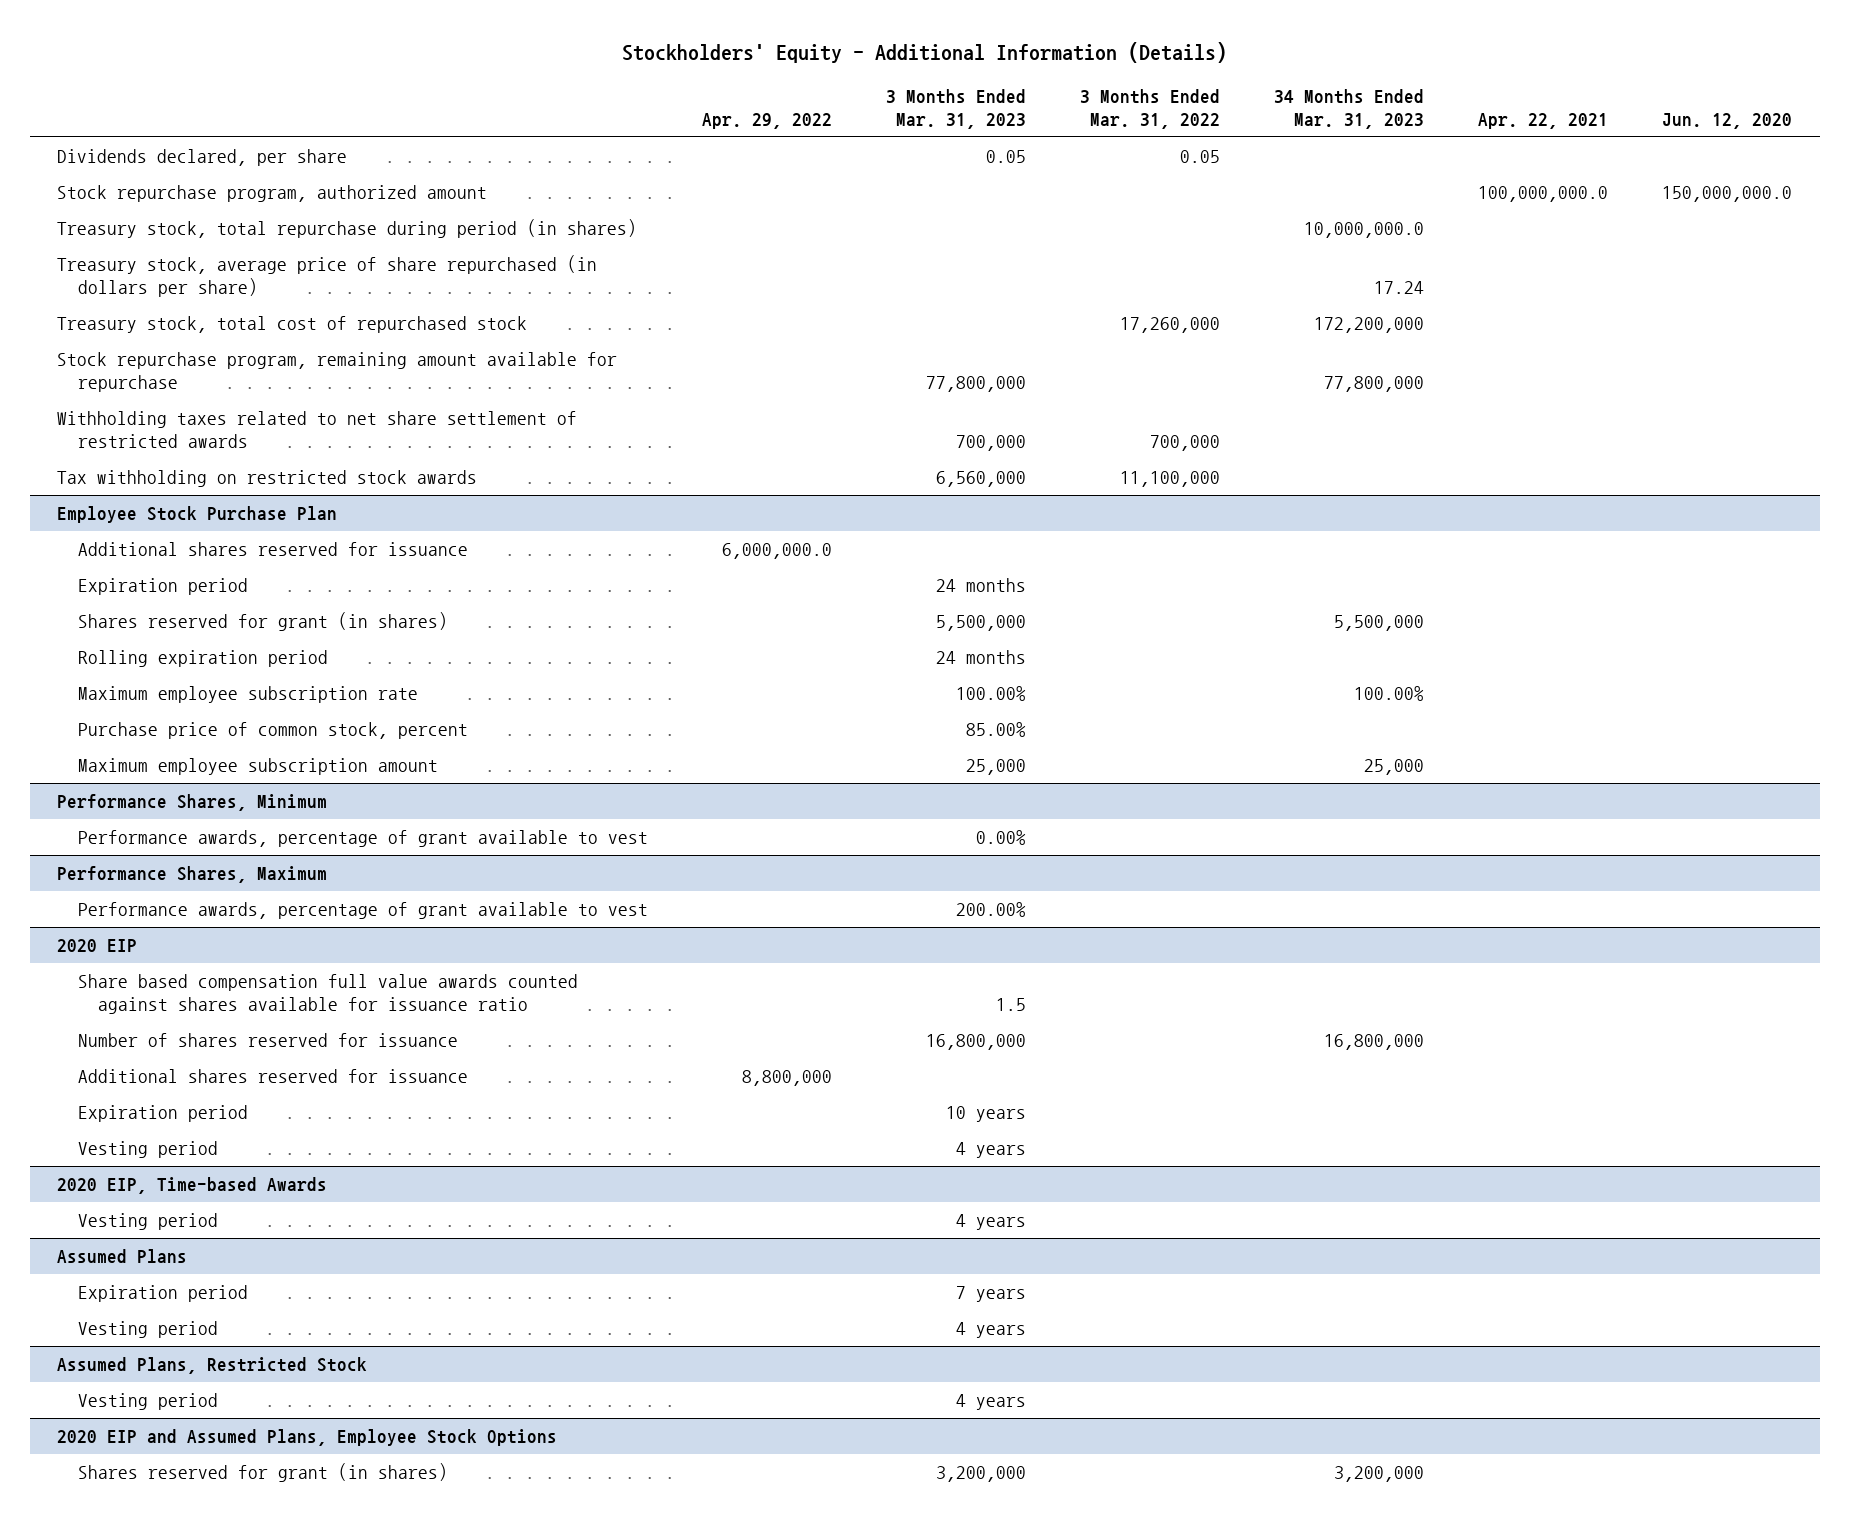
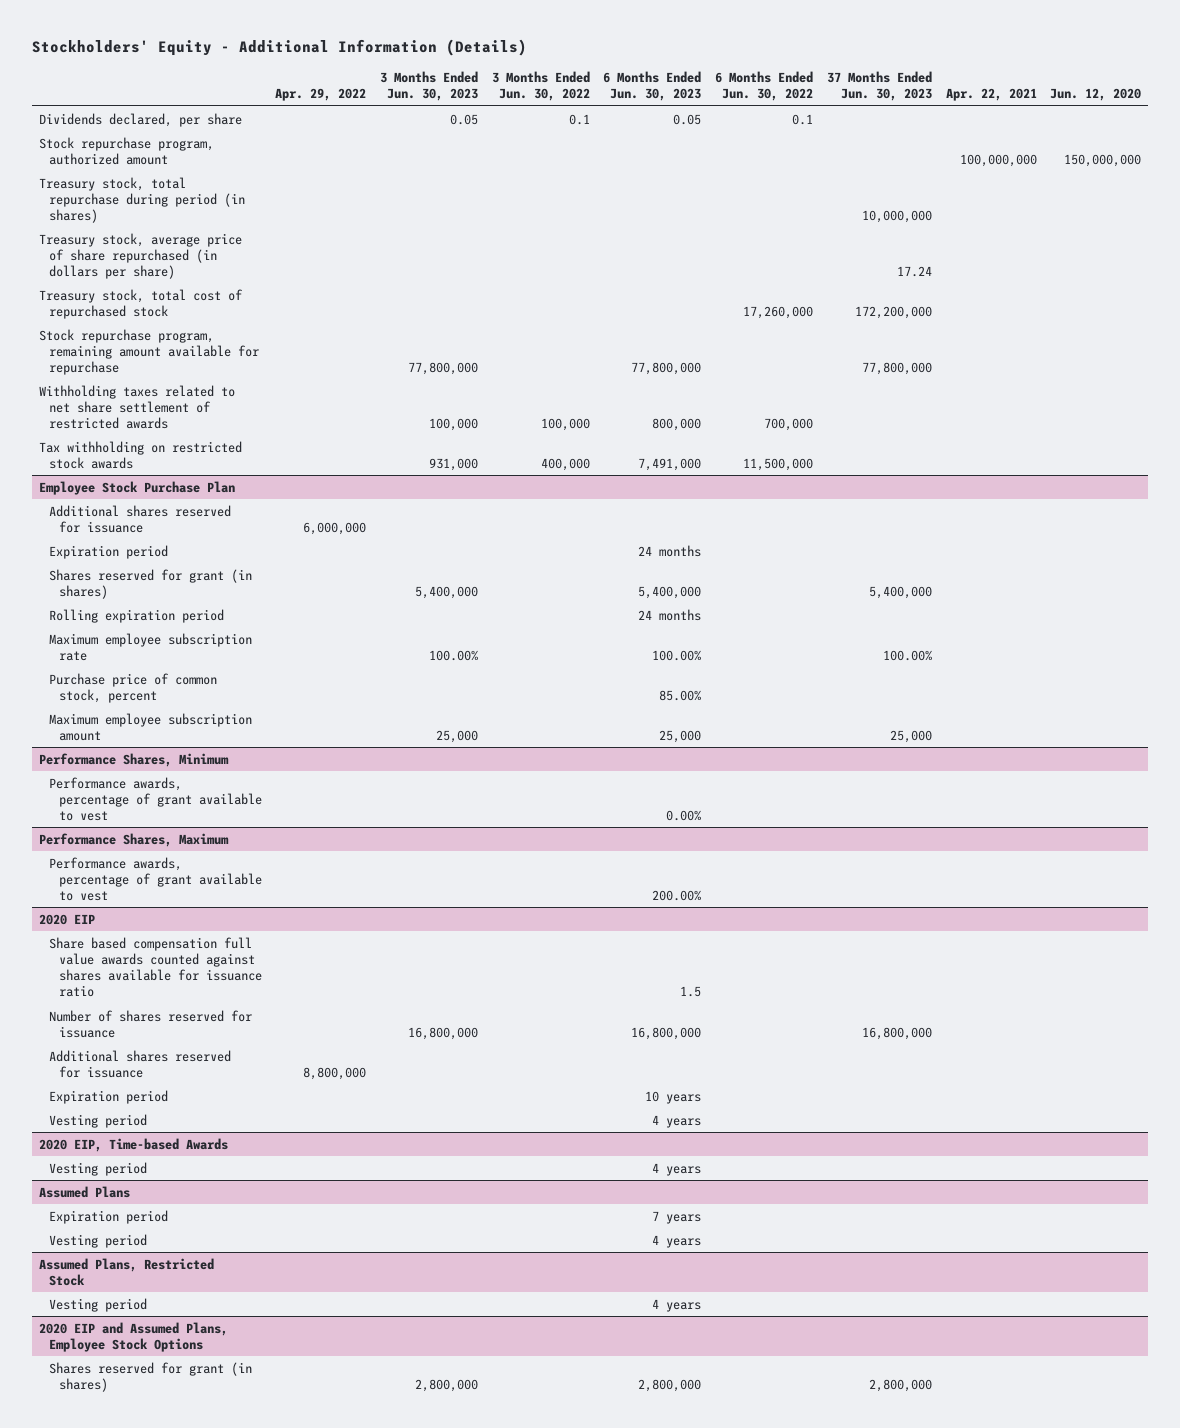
- | Apr. 29, 2022 | 3 Months Ended Mar. 31, 2023 | 3 Months Ended Mar. 31, 2022 | 34 Months Ended Mar. 31, 2023 | Apr. 22, 2021 | Jun. 12, 2020
+ | Apr. 29, 2022 | 3 Months Ended Jun. 30, 2023 | 3 Months Ended Jun. 30, 2022 | 6 Months Ended Jun. 30, 2023 | 6 Months Ended Jun. 30, 2022 | 37 Months Ended Jun. 30, 2023 | Apr. 22, 2021 | Jun. 12, 2020
- Stock repurchase program, authorized amount | | | | | 100,000,000.0 | 150,000,000.0
+ Stock repurchase program, authorized amount | | | | | | | 100,000,000 | 150,000,000
@ Employee Stock Purchase Plan
- Additional shares reserved for issuance | 6,000,000.0 | | | | |
+ Additional shares reserved for issuance | 6,000,000 | | | | | | |

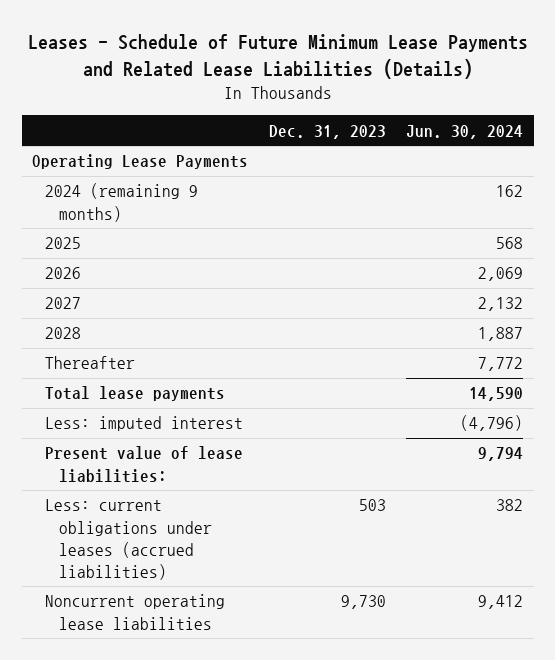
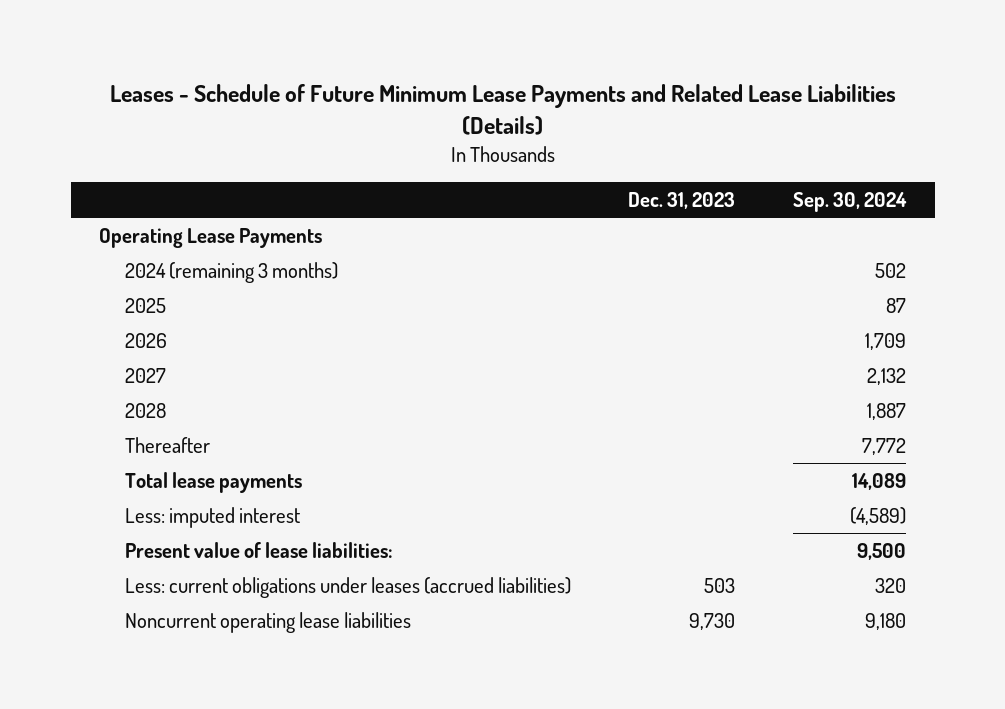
- | Dec. 31, 2023 | Jun. 30, 2024
+ | Dec. 31, 2023 | Sep. 30, 2024
- 2024 (remaining 9 months) | | 162
+ 2024 (remaining 3 months) | | 502

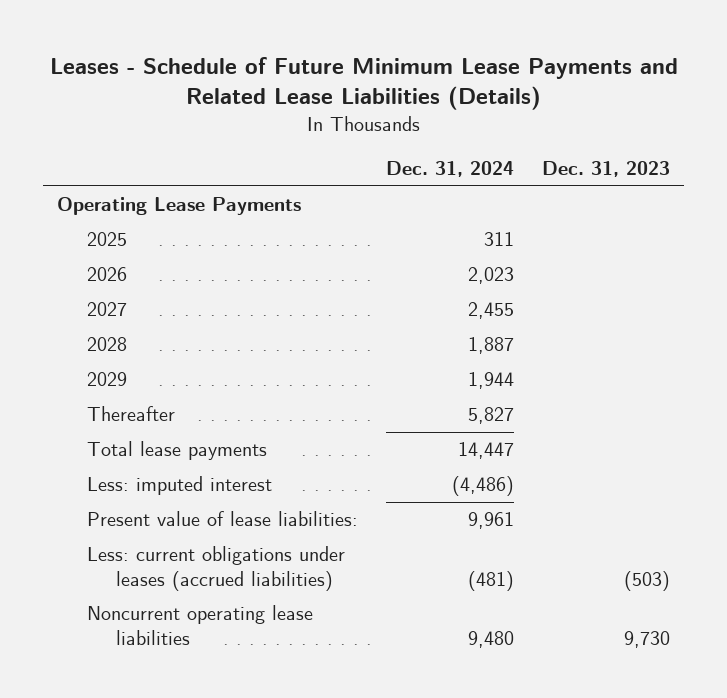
- | Dec. 31, 2023 | Sep. 30, 2024
+ | Dec. 31, 2024 | Dec. 31, 2023
- 2024 (remaining 3 months) | | 502
+ 2029 | 1,944 |
- Less: current obligations under leases (accrued liabilities) | 503 | 320
+ Less: current obligations under leases (accrued liabilities) | (481) | (503)

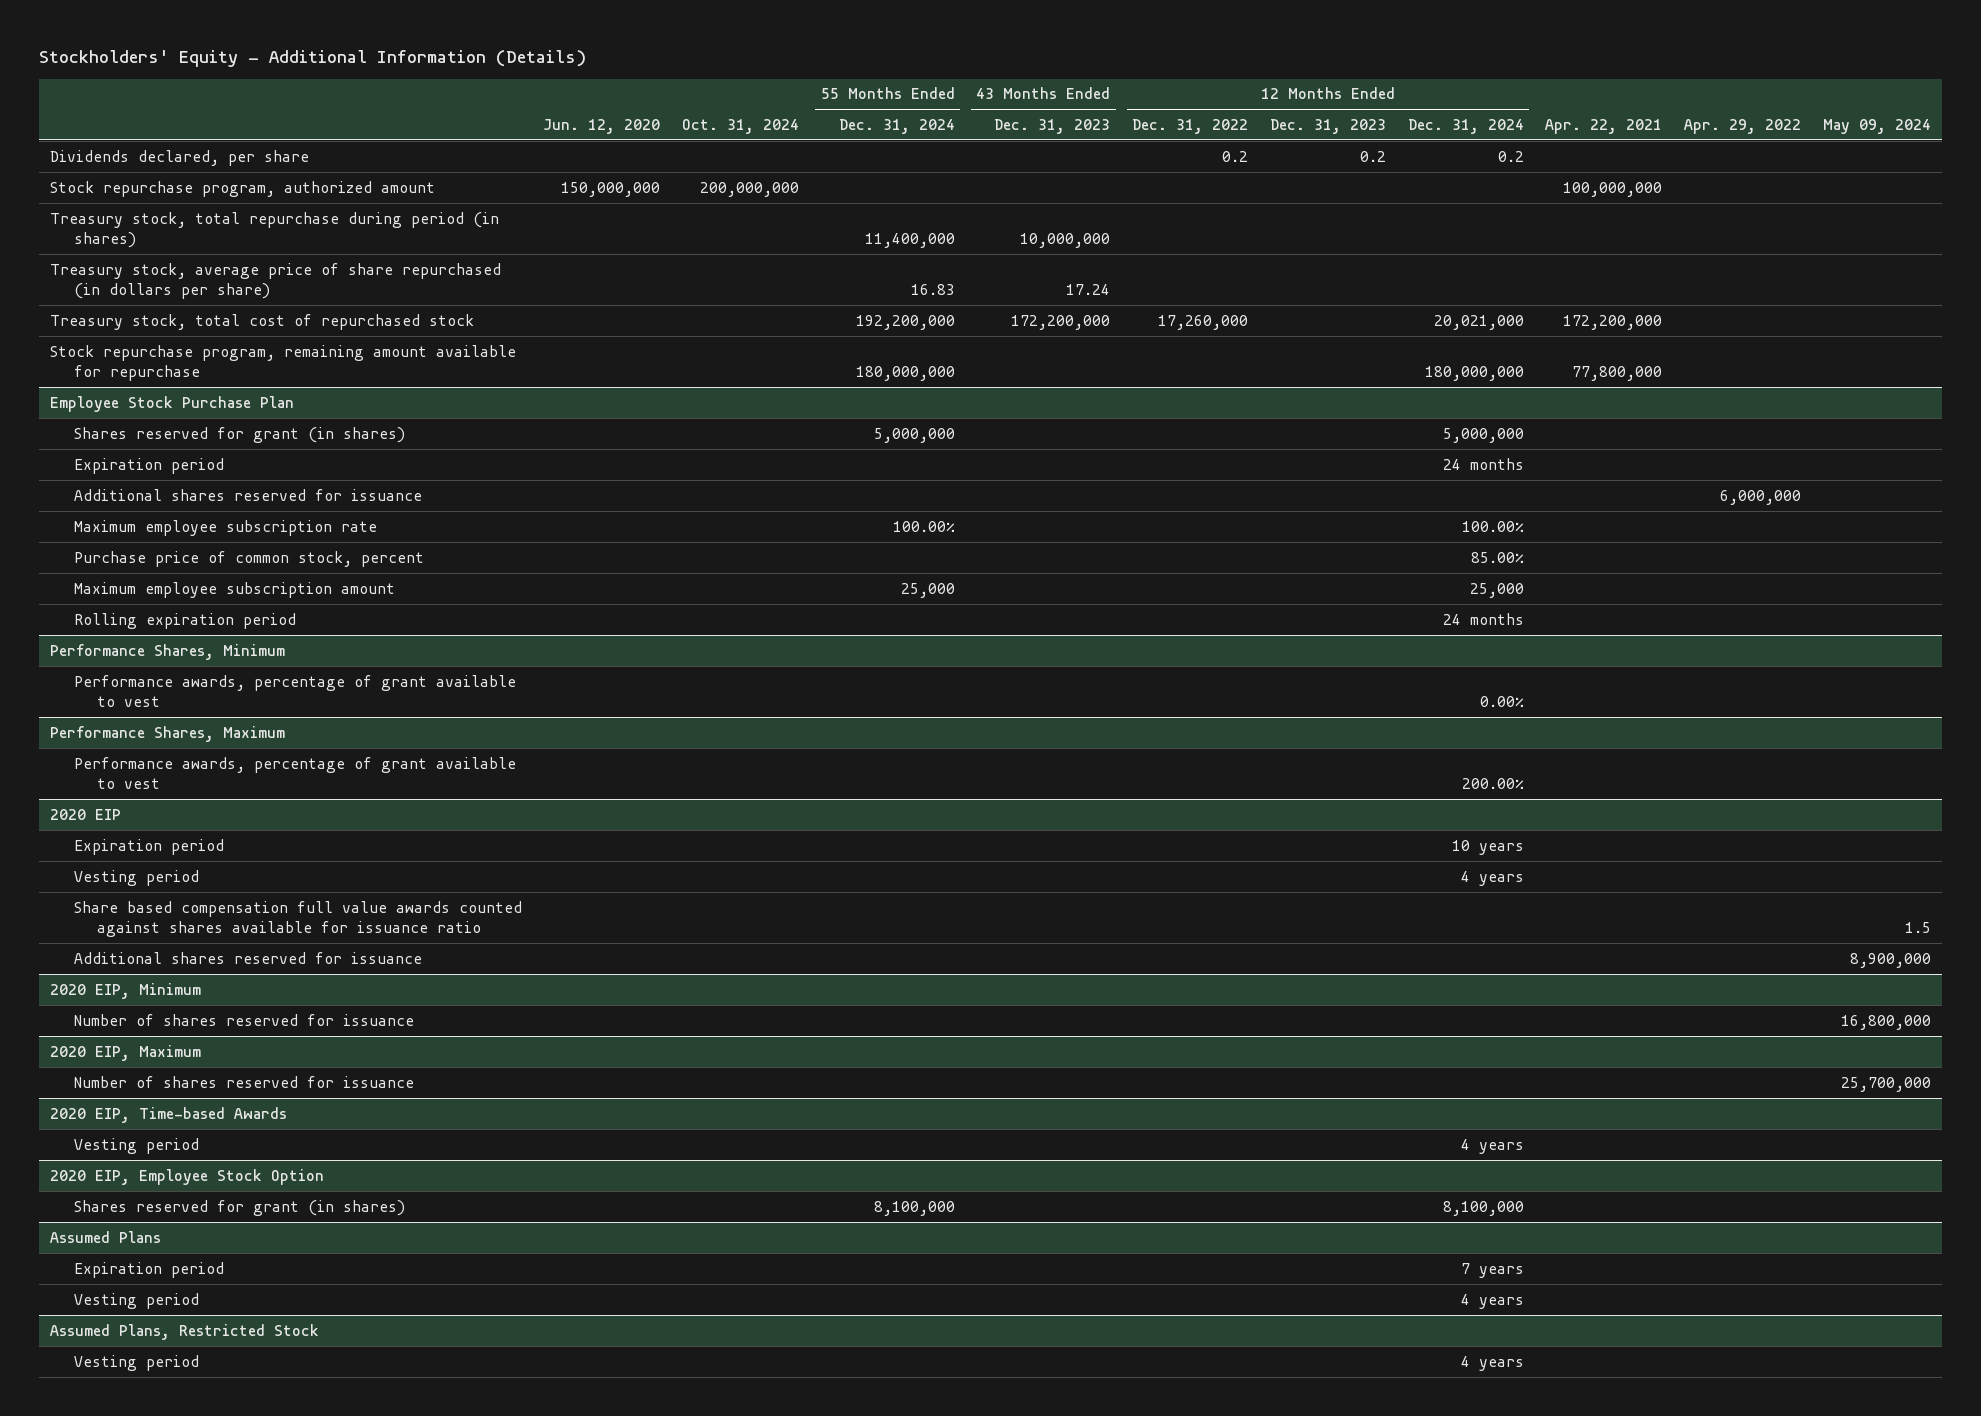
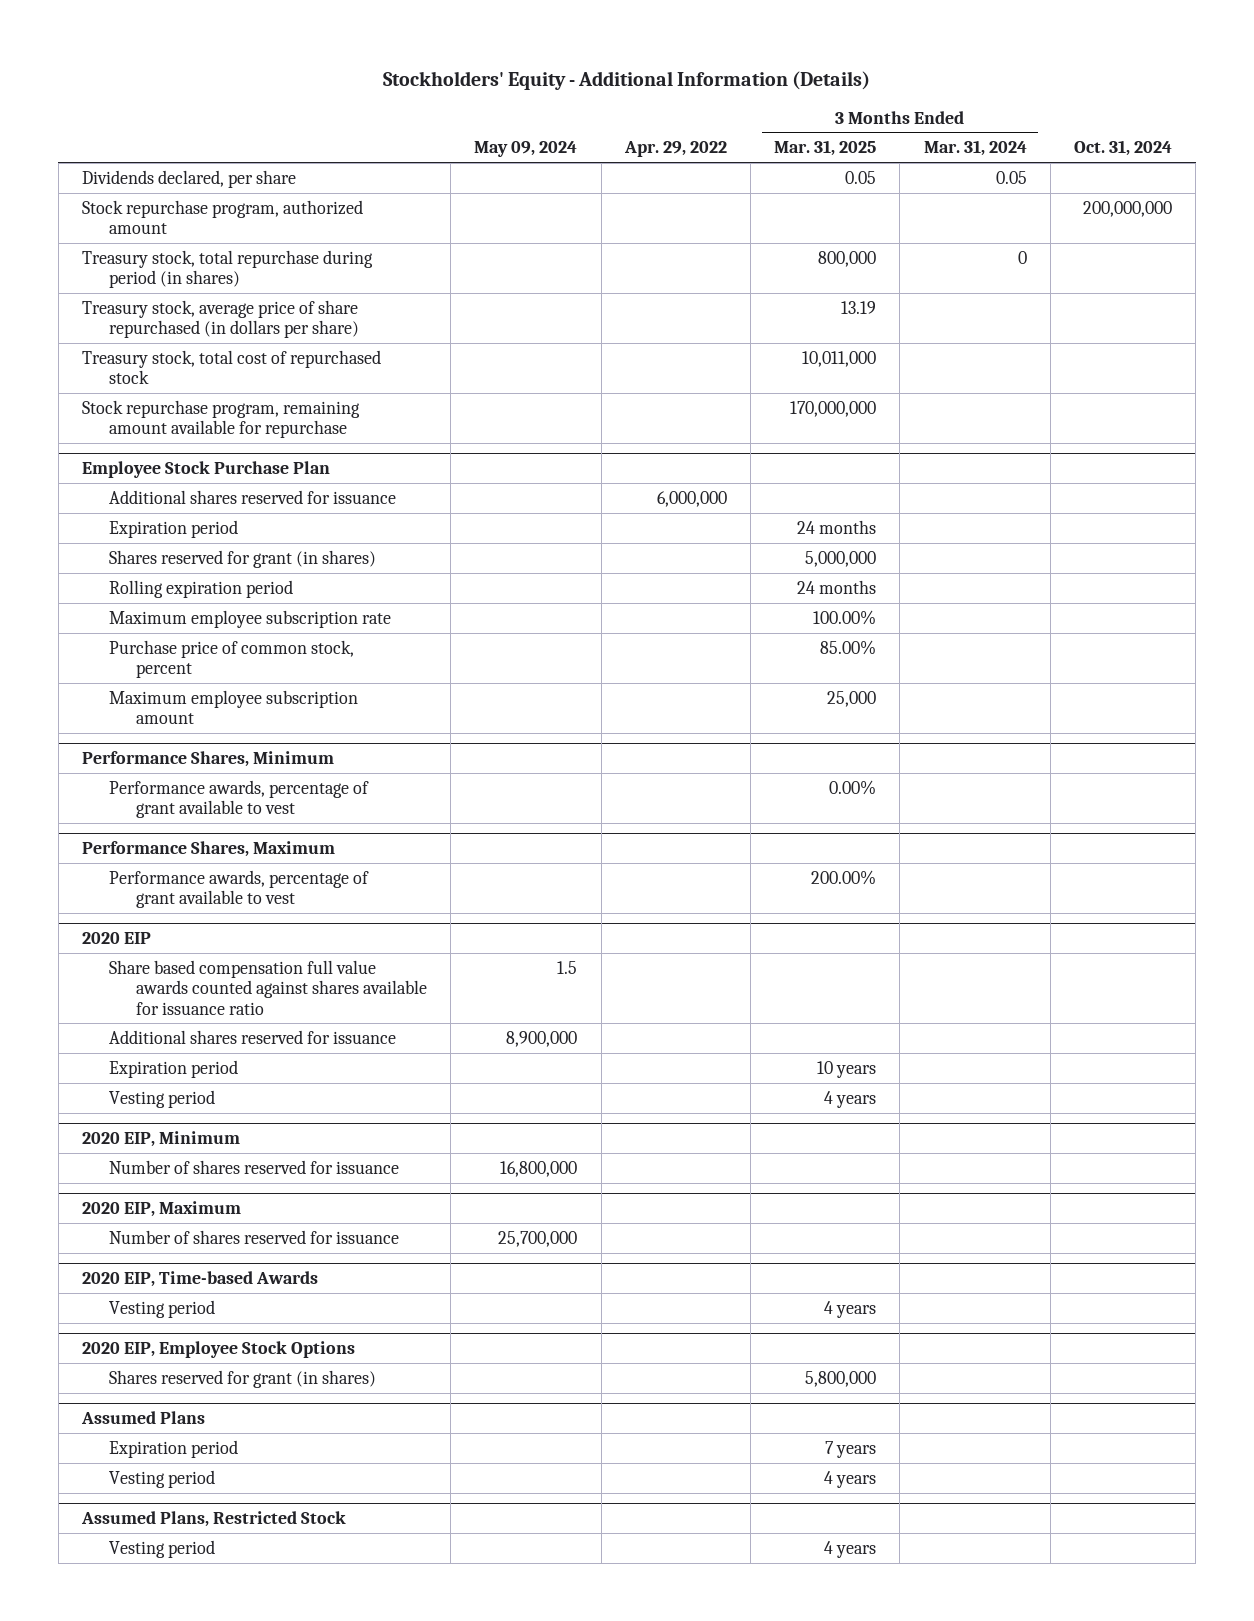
- | Jun. 12, 2020 | Oct. 31, 2024 | 55 Months Ended Dec. 31, 2024 | 43 Months Ended Dec. 31, 2023 | 12 Months Ended Dec. 31, 2022 | 12 Months Ended Dec. 31, 2023 | 12 Months Ended Dec. 31, 2024 | Apr. 22, 2021 | Apr. 29, 2022 | May 09, 2024
+ | May 09, 2024 | Apr. 29, 2022 | 3 Months Ended Mar. 31, 2025 | 3 Months Ended Mar. 31, 2024 | Oct. 31, 2024
@ Employee Stock Purchase Plan
moved down: Expiration period | | | 24 months | |
moved down: Shares reserved for grant (in shares) | | | 5,000,000 | |
moved up: Rolling expiration period | | | 24 months | |
@ 2020 EIP
moved down: Expiration period | | | 10 years | |
moved down: Vesting period | | | 4 years | |
- 2020 EIP, Employee Stock Option
+ 2020 EIP, Employee Stock Options

